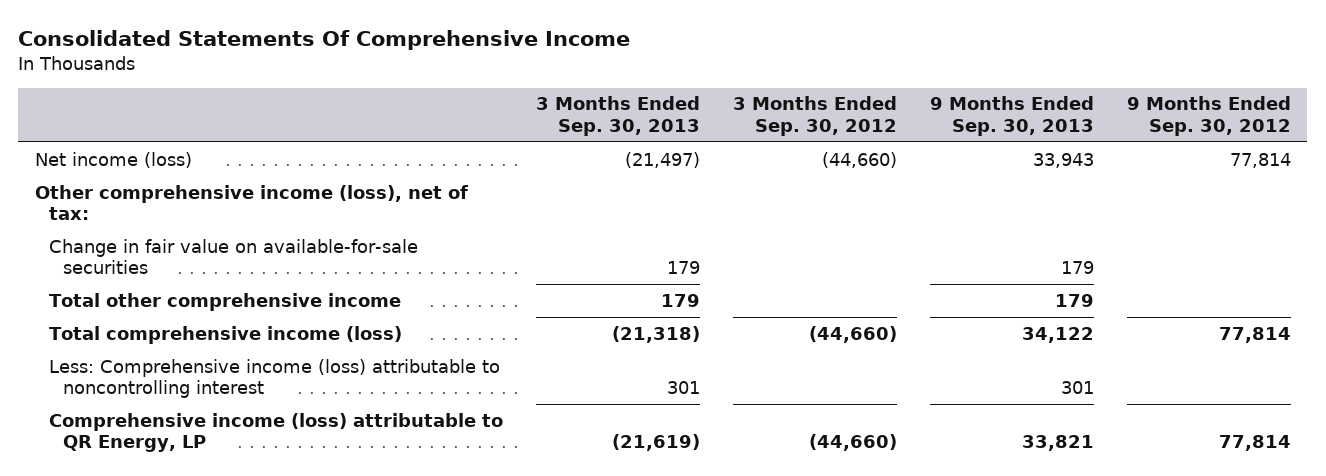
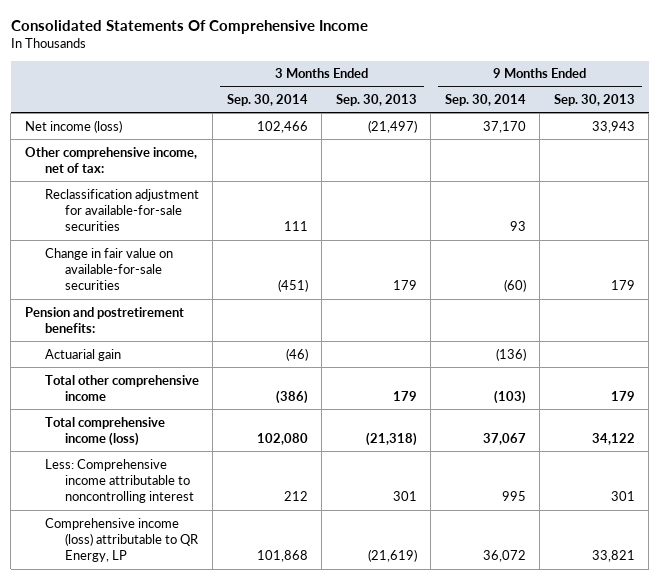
- | 3 Months Ended Sep. 30, 2013 | 3 Months Ended Sep. 30, 2012 | 9 Months Ended Sep. 30, 2013 | 9 Months Ended Sep. 30, 2012
+ | 3 Months Ended Sep. 30, 2014 | 3 Months Ended Sep. 30, 2013 | 9 Months Ended Sep. 30, 2014 | 9 Months Ended Sep. 30, 2013
- Other comprehensive income (loss), net of tax:
+ Other comprehensive income, net of tax:
+ Reclassification adjustment for available-for-sale securities | 111 | | 93 |
+ Pension and postretirement benefits:
+ Actuarial gain | (46) | | (136) |
- Less: Comprehensive income (loss) attributable to noncontrolling interest | 301 | | 301 |
+ Less: Comprehensive income attributable to noncontrolling interest | 212 | 301 | 995 | 301

